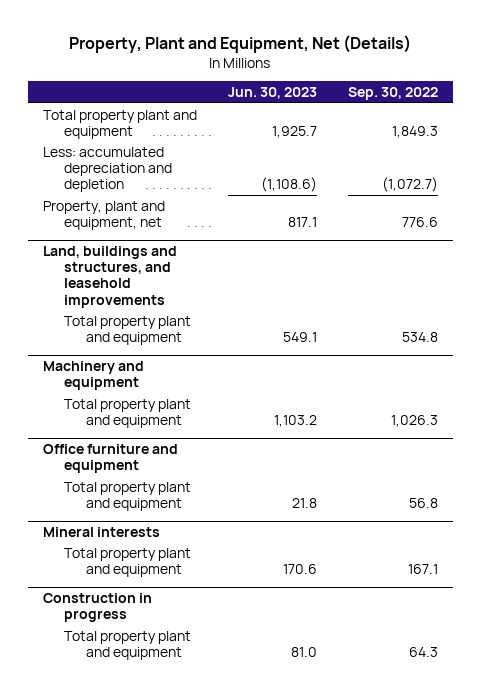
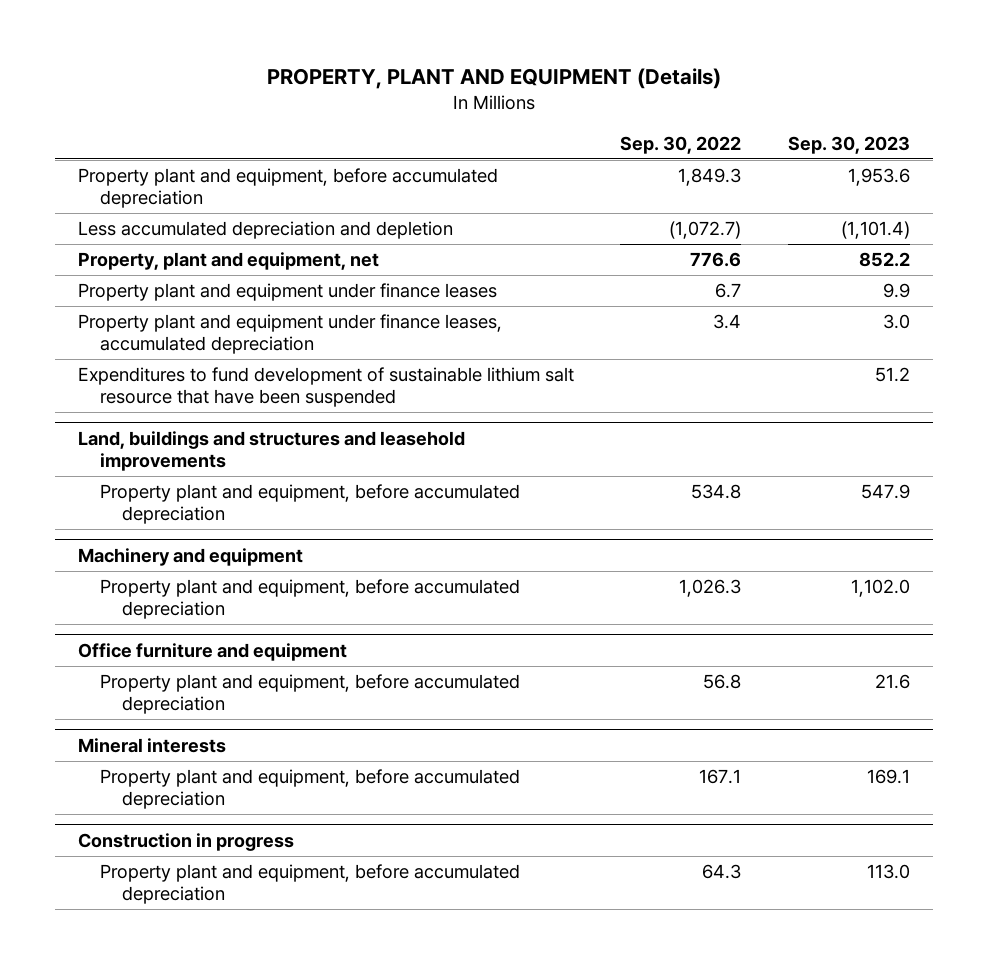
- Property, Plant and Equipment, Net (Details)
+ PROPERTY, PLANT AND EQUIPMENT (Details)
- | Jun. 30, 2023 | Sep. 30, 2022
+ | Sep. 30, 2022 | Sep. 30, 2023
- Total property plant and equipment | 1,925.7 | 1,849.3
- Less: accumulated depreciation and depletion | (1,108.6) | (1,072.7)
+ Property plant and equipment, before accumulated depreciation | 1,849.3 | 1,953.6
+ Less accumulated depreciation and depletion | (1,072.7) | (1,101.4)
- Land, buildings and structures, and leasehold improvements
- Total property plant and equipment | 549.1 | 534.8
+ Property plant and equipment under finance leases | 6.7 | 9.9
+ Property plant and equipment under finance leases, accumulated depreciation | 3.4 | 3.0
+ Expenditures to fund development of sustainable lithium salt resource that have been suspended | | 51.2
+ Land, buildings and structures and leasehold improvements
+ Property plant and equipment, before accumulated depreciation | 534.8 | 547.9
@ Machinery and equipment
- Total property plant and equipment | 1,103.2 | 1,026.3
+ Property plant and equipment, before accumulated depreciation | 1,026.3 | 1,102.0
@ Office furniture and equipment
- Total property plant and equipment | 21.8 | 56.8
+ Property plant and equipment, before accumulated depreciation | 56.8 | 21.6
@ Mineral interests
- Total property plant and equipment | 170.6 | 167.1
+ Property plant and equipment, before accumulated depreciation | 167.1 | 169.1
@ Construction in progress
- Total property plant and equipment | 81.0 | 64.3
+ Property plant and equipment, before accumulated depreciation | 64.3 | 113.0

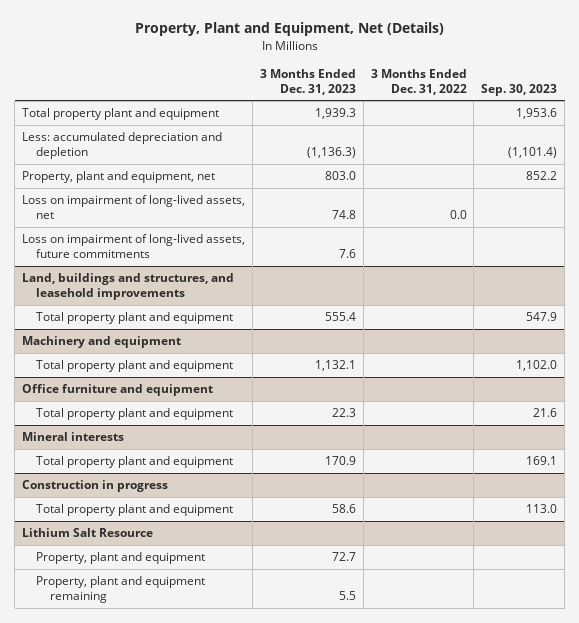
- PROPERTY, PLANT AND EQUIPMENT (Details)
+ Property, Plant and Equipment, Net (Details)
- | Sep. 30, 2022 | Sep. 30, 2023
+ | 3 Months Ended Dec. 31, 2023 | 3 Months Ended Dec. 31, 2022 | Sep. 30, 2023
- Property plant and equipment, before accumulated depreciation | 1,849.3 | 1,953.6
- Less accumulated depreciation and depletion | (1,072.7) | (1,101.4)
+ Total property plant and equipment | 1,939.3 | | 1,953.6
+ Less: accumulated depreciation and depletion | (1,136.3) | | (1,101.4)
- Property plant and equipment under finance leases | 6.7 | 9.9
- Property plant and equipment under finance leases, accumulated depreciation | 3.4 | 3.0
- Expenditures to fund development of sustainable lithium salt resource that have been suspended | | 51.2
- Land, buildings and structures and leasehold improvements
- Property plant and equipment, before accumulated depreciation | 534.8 | 547.9
+ Loss on impairment of long-lived assets, net | 74.8 | 0.0 |
+ Loss on impairment of long-lived assets, future commitments | 7.6 | |
+ Land, buildings and structures, and leasehold improvements
+ Total property plant and equipment | 555.4 | | 547.9
@ Machinery and equipment
- Property plant and equipment, before accumulated depreciation | 1,026.3 | 1,102.0
+ Total property plant and equipment | 1,132.1 | | 1,102.0
@ Office furniture and equipment
- Property plant and equipment, before accumulated depreciation | 56.8 | 21.6
+ Total property plant and equipment | 22.3 | | 21.6
@ Mineral interests
- Property plant and equipment, before accumulated depreciation | 167.1 | 169.1
+ Total property plant and equipment | 170.9 | | 169.1
@ Construction in progress
- Property plant and equipment, before accumulated depreciation | 64.3 | 113.0
+ Total property plant and equipment | 58.6 | | 113.0
+ Lithium Salt Resource
+ Property, plant and equipment | 72.7 | |
+ Property, plant and equipment remaining | 5.5 | |

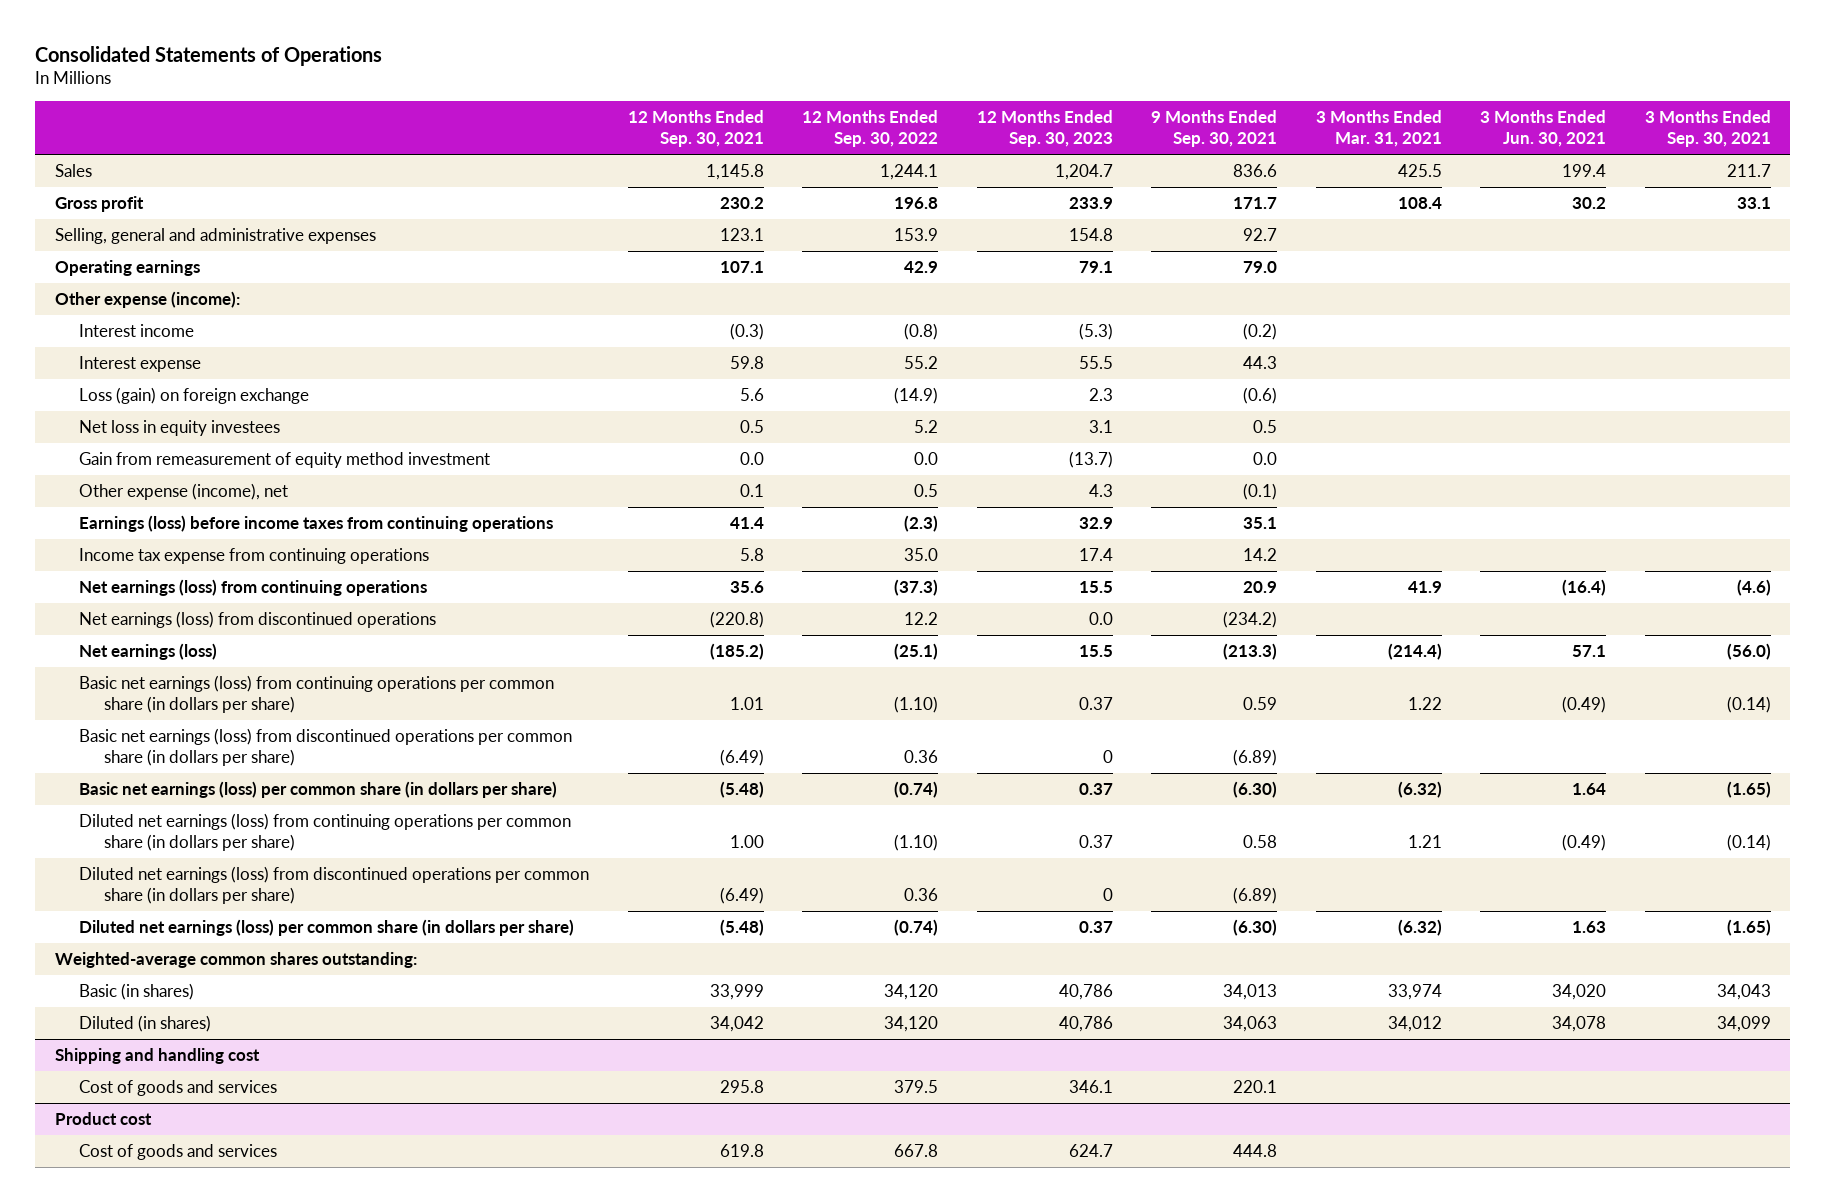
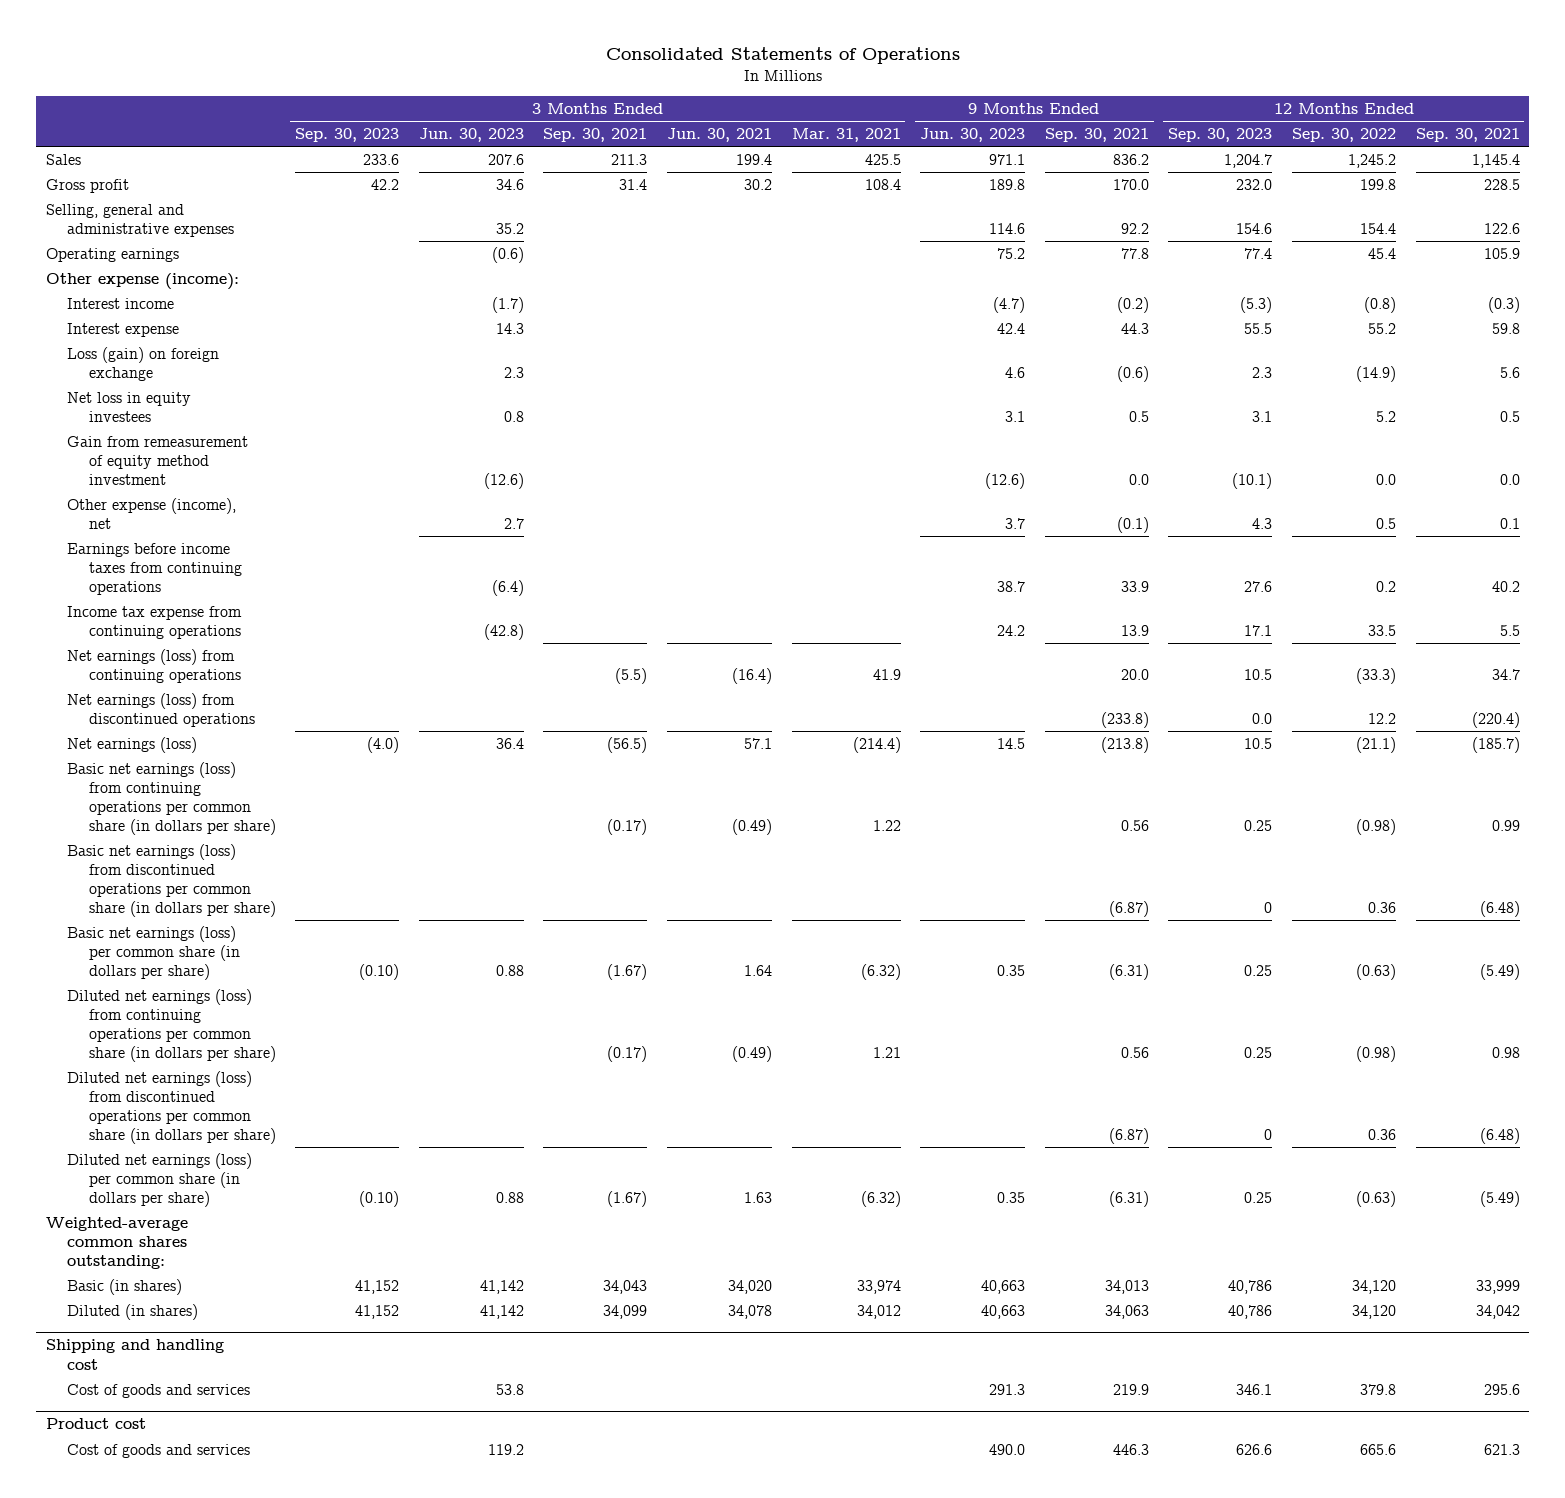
- | 12 Months Ended Sep. 30, 2021 | 12 Months Ended Sep. 30, 2022 | 12 Months Ended Sep. 30, 2023 | 9 Months Ended Sep. 30, 2021 | 3 Months Ended Mar. 31, 2021 | 3 Months Ended Jun. 30, 2021 | 3 Months Ended Sep. 30, 2021
+ | 3 Months Ended Sep. 30, 2023 | 3 Months Ended Jun. 30, 2023 | 3 Months Ended Sep. 30, 2021 | 3 Months Ended Jun. 30, 2021 | 3 Months Ended Mar. 31, 2021 | 9 Months Ended Jun. 30, 2023 | 9 Months Ended Sep. 30, 2021 | 12 Months Ended Sep. 30, 2023 | 12 Months Ended Sep. 30, 2022 | 12 Months Ended Sep. 30, 2021
- Sales | 1,145.8 | 1,244.1 | 1,204.7 | 836.6 | 425.5 | 199.4 | 211.7
- Gross profit | 230.2 | 196.8 | 233.9 | 171.7 | 108.4 | 30.2 | 33.1
- Selling, general and administrative expenses | 123.1 | 153.9 | 154.8 | 92.7 | | |
- Operating earnings | 107.1 | 42.9 | 79.1 | 79.0 | | |
+ Sales | 233.6 | 207.6 | 211.3 | 199.4 | 425.5 | 971.1 | 836.2 | 1,204.7 | 1,245.2 | 1,145.4
+ Gross profit | 42.2 | 34.6 | 31.4 | 30.2 | 108.4 | 189.8 | 170.0 | 232.0 | 199.8 | 228.5
+ Selling, general and administrative expenses | | 35.2 | | | | 114.6 | 92.2 | 154.6 | 154.4 | 122.6
+ Operating earnings | | (0.6) | | | | 75.2 | 77.8 | 77.4 | 45.4 | 105.9
- Gain from remeasurement of equity method investment | 0.0 | 0.0 | (13.7) | 0.0 | | |
+ Gain from remeasurement of equity method investment | | (12.6) | | | | (12.6) | 0.0 | (10.1) | 0.0 | 0.0
- Earnings (loss) before income taxes from continuing operations | 41.4 | (2.3) | 32.9 | 35.1 | | |
- Income tax expense from continuing operations | 5.8 | 35.0 | 17.4 | 14.2 | | |
- Net earnings (loss) from continuing operations | 35.6 | (37.3) | 15.5 | 20.9 | 41.9 | (16.4) | (4.6)
- Net earnings (loss) from discontinued operations | (220.8) | 12.2 | 0.0 | (234.2) | | |
- Net earnings (loss) | (185.2) | (25.1) | 15.5 | (213.3) | (214.4) | 57.1 | (56.0)
- Basic net earnings (loss) from continuing operations per common share (in dollars per share) | 1.01 | (1.10) | 0.37 | 0.59 | 1.22 | (0.49) | (0.14)
- Basic net earnings (loss) from discontinued operations per common share (in dollars per share) | (6.49) | 0.36 | 0 | (6.89) | | |
- Basic net earnings (loss) per common share (in dollars per share) | (5.48) | (0.74) | 0.37 | (6.30) | (6.32) | 1.64 | (1.65)
- Diluted net earnings (loss) from continuing operations per common share (in dollars per share) | 1.00 | (1.10) | 0.37 | 0.58 | 1.21 | (0.49) | (0.14)
- Diluted net earnings (loss) from discontinued operations per common share (in dollars per share) | (6.49) | 0.36 | 0 | (6.89) | | |
- Diluted net earnings (loss) per common share (in dollars per share) | (5.48) | (0.74) | 0.37 | (6.30) | (6.32) | 1.63 | (1.65)
+ Earnings before income taxes from continuing operations | | (6.4) | | | | 38.7 | 33.9 | 27.6 | 0.2 | 40.2
+ Income tax expense from continuing operations | | (42.8) | | | | 24.2 | 13.9 | 17.1 | 33.5 | 5.5
+ Net earnings (loss) from continuing operations | | | (5.5) | (16.4) | 41.9 | | 20.0 | 10.5 | (33.3) | 34.7
+ Net earnings (loss) from discontinued operations | | | | | | | (233.8) | 0.0 | 12.2 | (220.4)
+ Net earnings (loss) | (4.0) | 36.4 | (56.5) | 57.1 | (214.4) | 14.5 | (213.8) | 10.5 | (21.1) | (185.7)
+ Basic net earnings (loss) from continuing operations per common share (in dollars per share) | | | (0.17) | (0.49) | 1.22 | | 0.56 | 0.25 | (0.98) | 0.99
+ Basic net earnings (loss) from discontinued operations per common share (in dollars per share) | | | | | | | (6.87) | 0 | 0.36 | (6.48)
+ Basic net earnings (loss) per common share (in dollars per share) | (0.10) | 0.88 | (1.67) | 1.64 | (6.32) | 0.35 | (6.31) | 0.25 | (0.63) | (5.49)
+ Diluted net earnings (loss) from continuing operations per common share (in dollars per share) | | | (0.17) | (0.49) | 1.21 | | 0.56 | 0.25 | (0.98) | 0.98
+ Diluted net earnings (loss) from discontinued operations per common share (in dollars per share) | | | | | | | (6.87) | 0 | 0.36 | (6.48)
+ Diluted net earnings (loss) per common share (in dollars per share) | (0.10) | 0.88 | (1.67) | 1.63 | (6.32) | 0.35 | (6.31) | 0.25 | (0.63) | (5.49)
@ Shipping and handling cost
- Cost of goods and services | 295.8 | 379.5 | 346.1 | 220.1 | | |
+ Cost of goods and services | | 53.8 | | | | 291.3 | 219.9 | 346.1 | 379.8 | 295.6
@ Product cost
- Cost of goods and services | 619.8 | 667.8 | 624.7 | 444.8 | | |
+ Cost of goods and services | | 119.2 | | | | 490.0 | 446.3 | 626.6 | 665.6 | 621.3

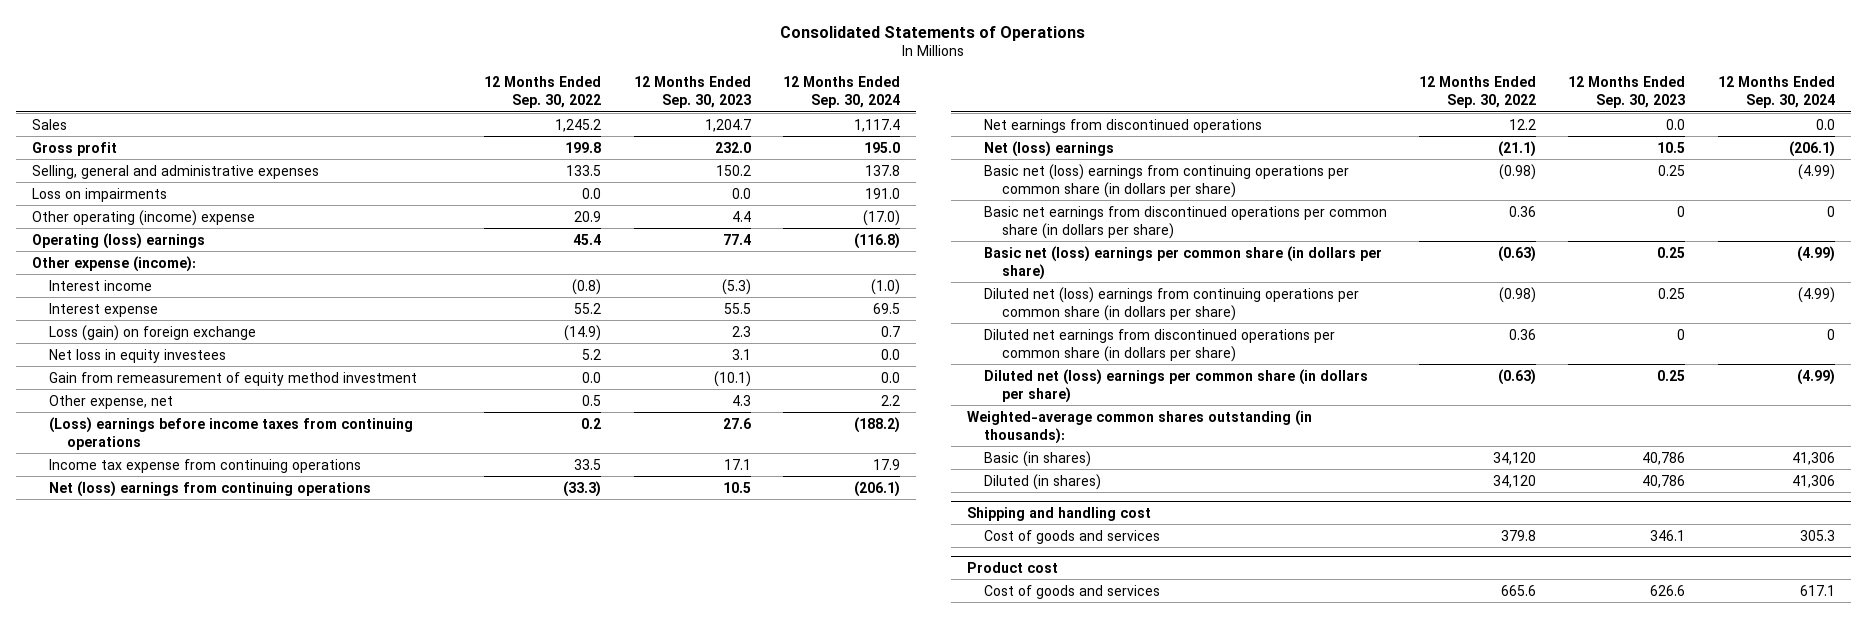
- | 3 Months Ended Sep. 30, 2023 | 3 Months Ended Jun. 30, 2023 | 3 Months Ended Sep. 30, 2021 | 3 Months Ended Jun. 30, 2021 | 3 Months Ended Mar. 31, 2021 | 9 Months Ended Jun. 30, 2023 | 9 Months Ended Sep. 30, 2021 | 12 Months Ended Sep. 30, 2023 | 12 Months Ended Sep. 30, 2022 | 12 Months Ended Sep. 30, 2021
+ | 12 Months Ended Sep. 30, 2022 | 12 Months Ended Sep. 30, 2023 | 12 Months Ended Sep. 30, 2024
- Selling, general and administrative expenses | | 35.2 | | | | 114.6 | 92.2 | 154.6 | 154.4 | 122.6
- Operating earnings | | (0.6) | | | | 75.2 | 77.8 | 77.4 | 45.4 | 105.9
+ Selling, general and administrative expenses | 133.5 | 150.2 | 137.8
+ Loss on impairments | 0.0 | 0.0 | 191.0
+ Other operating (income) expense | 20.9 | 4.4 | (17.0)
+ Operating (loss) earnings | 45.4 | 77.4 | (116.8)
- Other expense (income), net | | 2.7 | | | | 3.7 | (0.1) | 4.3 | 0.5 | 0.1
- Earnings before income taxes from continuing operations | | (6.4) | | | | 38.7 | 33.9 | 27.6 | 0.2 | 40.2
+ Other expense, net | 0.5 | 4.3 | 2.2
+ (Loss) earnings before income taxes from continuing operations | 0.2 | 27.6 | (188.2)
- Net earnings (loss) from continuing operations | | | (5.5) | (16.4) | 41.9 | | 20.0 | 10.5 | (33.3) | 34.7
- Net earnings (loss) from discontinued operations | | | | | | | (233.8) | 0.0 | 12.2 | (220.4)
- Net earnings (loss) | (4.0) | 36.4 | (56.5) | 57.1 | (214.4) | 14.5 | (213.8) | 10.5 | (21.1) | (185.7)
- Basic net earnings (loss) from continuing operations per common share (in dollars per share) | | | (0.17) | (0.49) | 1.22 | | 0.56 | 0.25 | (0.98) | 0.99
- Basic net earnings (loss) from discontinued operations per common share (in dollars per share) | | | | | | | (6.87) | 0 | 0.36 | (6.48)
- Basic net earnings (loss) per common share (in dollars per share) | (0.10) | 0.88 | (1.67) | 1.64 | (6.32) | 0.35 | (6.31) | 0.25 | (0.63) | (5.49)
- Diluted net earnings (loss) from continuing operations per common share (in dollars per share) | | | (0.17) | (0.49) | 1.21 | | 0.56 | 0.25 | (0.98) | 0.98
- Diluted net earnings (loss) from discontinued operations per common share (in dollars per share) | | | | | | | (6.87) | 0 | 0.36 | (6.48)
- Diluted net earnings (loss) per common share (in dollars per share) | (0.10) | 0.88 | (1.67) | 1.63 | (6.32) | 0.35 | (6.31) | 0.25 | (0.63) | (5.49)
- Weighted-average common shares outstanding:
+ Net (loss) earnings from continuing operations | (33.3) | 10.5 | (206.1)
+ Net earnings from discontinued operations | 12.2 | 0.0 | 0.0
+ Net (loss) earnings | (21.1) | 10.5 | (206.1)
+ Basic net (loss) earnings from continuing operations per common share (in dollars per share) | (0.98) | 0.25 | (4.99)
+ Basic net earnings from discontinued operations per common share (in dollars per share) | 0.36 | 0 | 0
+ Basic net (loss) earnings per common share (in dollars per share) | (0.63) | 0.25 | (4.99)
+ Diluted net (loss) earnings from continuing operations per common share (in dollars per share) | (0.98) | 0.25 | (4.99)
+ Diluted net earnings from discontinued operations per common share (in dollars per share) | 0.36 | 0 | 0
+ Diluted net (loss) earnings per common share (in dollars per share) | (0.63) | 0.25 | (4.99)
+ Weighted-average common shares outstanding (in thousands):

